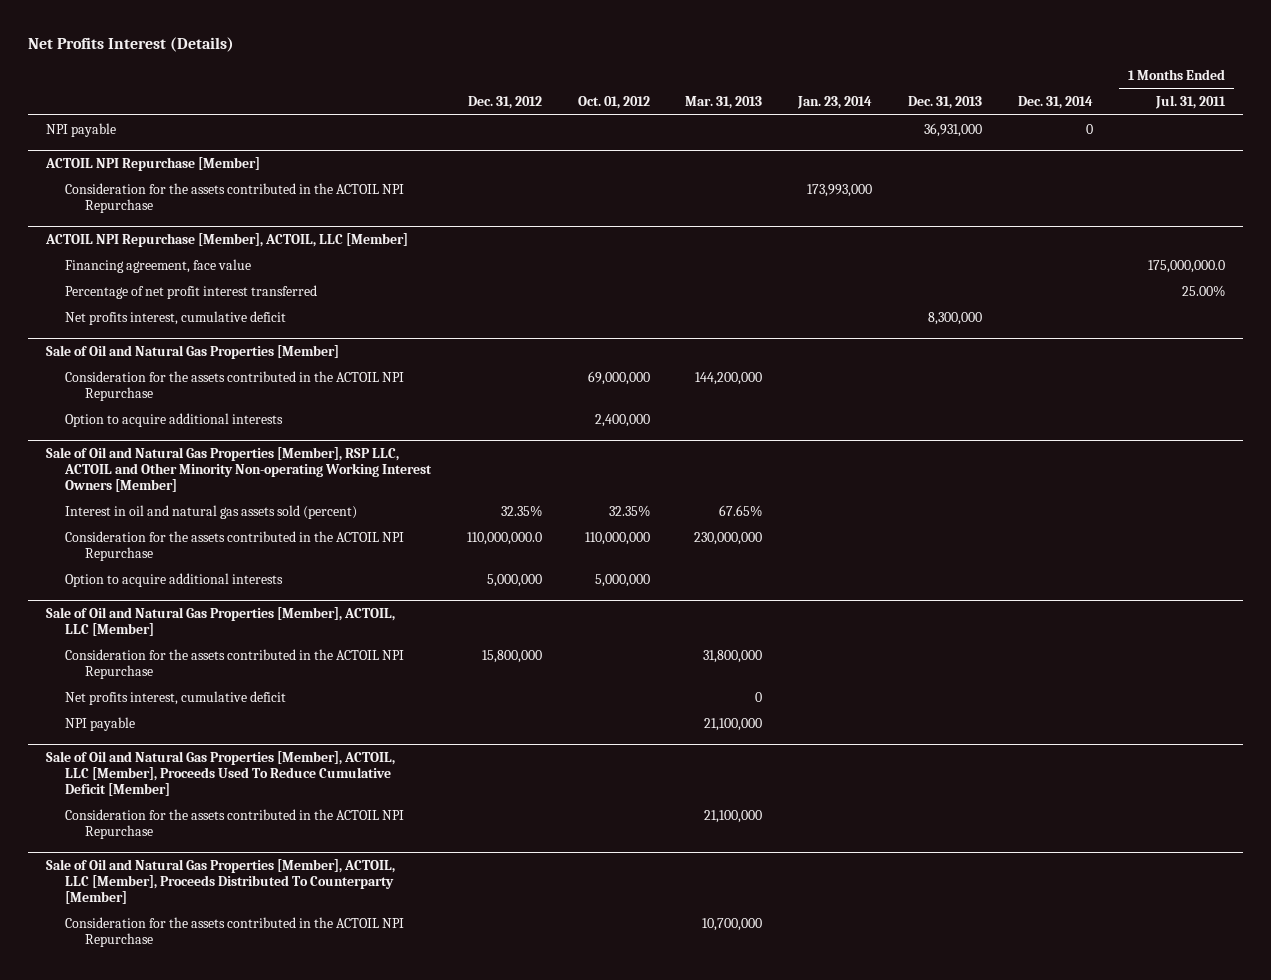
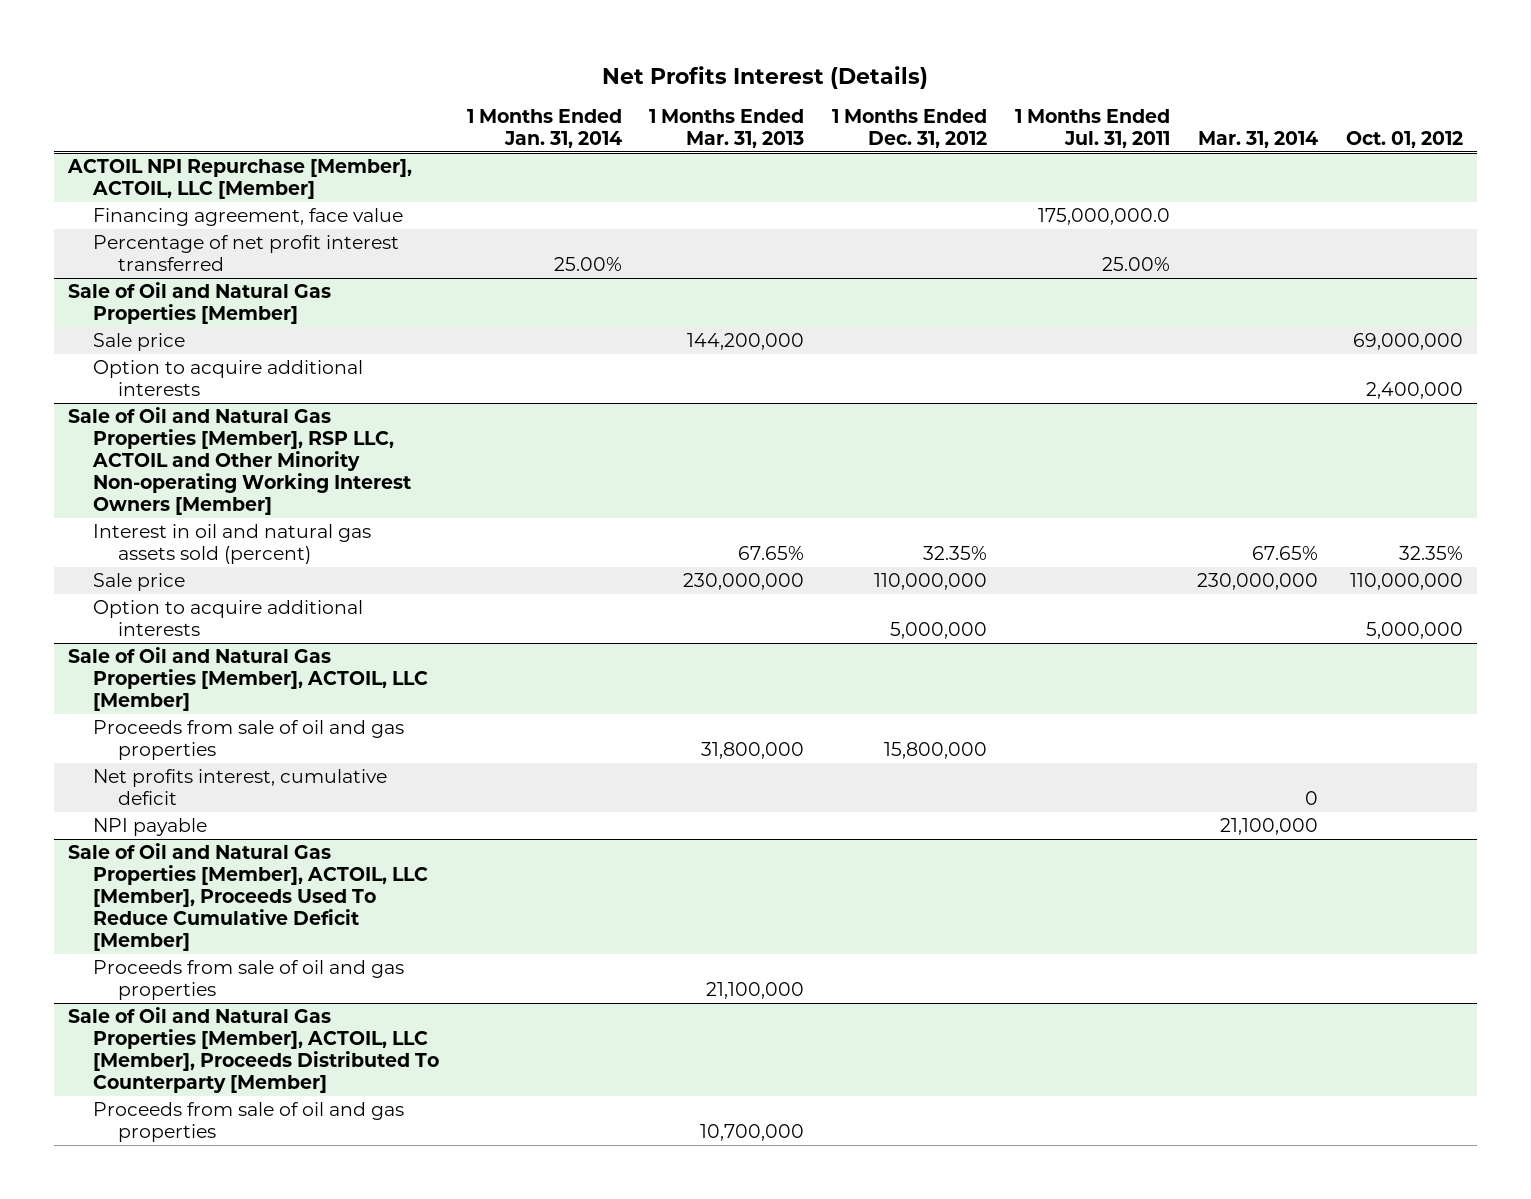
- | Dec. 31, 2012 | Oct. 01, 2012 | Mar. 31, 2013 | Jan. 23, 2014 | Dec. 31, 2013 | Dec. 31, 2014 | 1 Months Ended Jul. 31, 2011
+ | 1 Months Ended Jan. 31, 2014 | 1 Months Ended Mar. 31, 2013 | 1 Months Ended Dec. 31, 2012 | 1 Months Ended Jul. 31, 2011 | Mar. 31, 2014 | Oct. 01, 2012
- NPI payable | | | | | 36,931,000 | 0 |
- ACTOIL NPI Repurchase [Member]
- Consideration for the assets contributed in the ACTOIL NPI Repurchase | | | | 173,993,000 | | |
@ ACTOIL NPI Repurchase [Member], ACTOIL, LLC [Member]
- Net profits interest, cumulative deficit | | | | | 8,300,000 | |
@ Sale of Oil and Natural Gas Properties [Member]
- Consideration for the assets contributed in the ACTOIL NPI Repurchase | | 69,000,000 | 144,200,000 | | | |
+ Sale price | | 144,200,000 | | | | 69,000,000
@ Sale of Oil and Natural Gas Properties [Member], RSP LLC, ACTOIL and Other Minority Non-operating Working Interest Owners [Member]
- Consideration for the assets contributed in the ACTOIL NPI Repurchase | 110,000,000.0 | 110,000,000 | 230,000,000 | | | |
+ Sale price | | 230,000,000 | 110,000,000 | | 230,000,000 | 110,000,000
@ Sale of Oil and Natural Gas Properties [Member], ACTOIL, LLC [Member]
- Consideration for the assets contributed in the ACTOIL NPI Repurchase | 15,800,000 | | 31,800,000 | | | |
+ Proceeds from sale of oil and gas properties | | 31,800,000 | 15,800,000 | | |
@ Sale of Oil and Natural Gas Properties [Member], ACTOIL, LLC [Member], Proceeds Used To Reduce Cumulative Deficit [Member]
- Consideration for the assets contributed in the ACTOIL NPI Repurchase | | | 21,100,000 | | | |
+ Proceeds from sale of oil and gas properties | | 21,100,000 | | | |
@ Sale of Oil and Natural Gas Properties [Member], ACTOIL, LLC [Member], Proceeds Distributed To Counterparty [Member]
- Consideration for the assets contributed in the ACTOIL NPI Repurchase | | | 10,700,000 | | | |
+ Proceeds from sale of oil and gas properties | | 10,700,000 | | | |

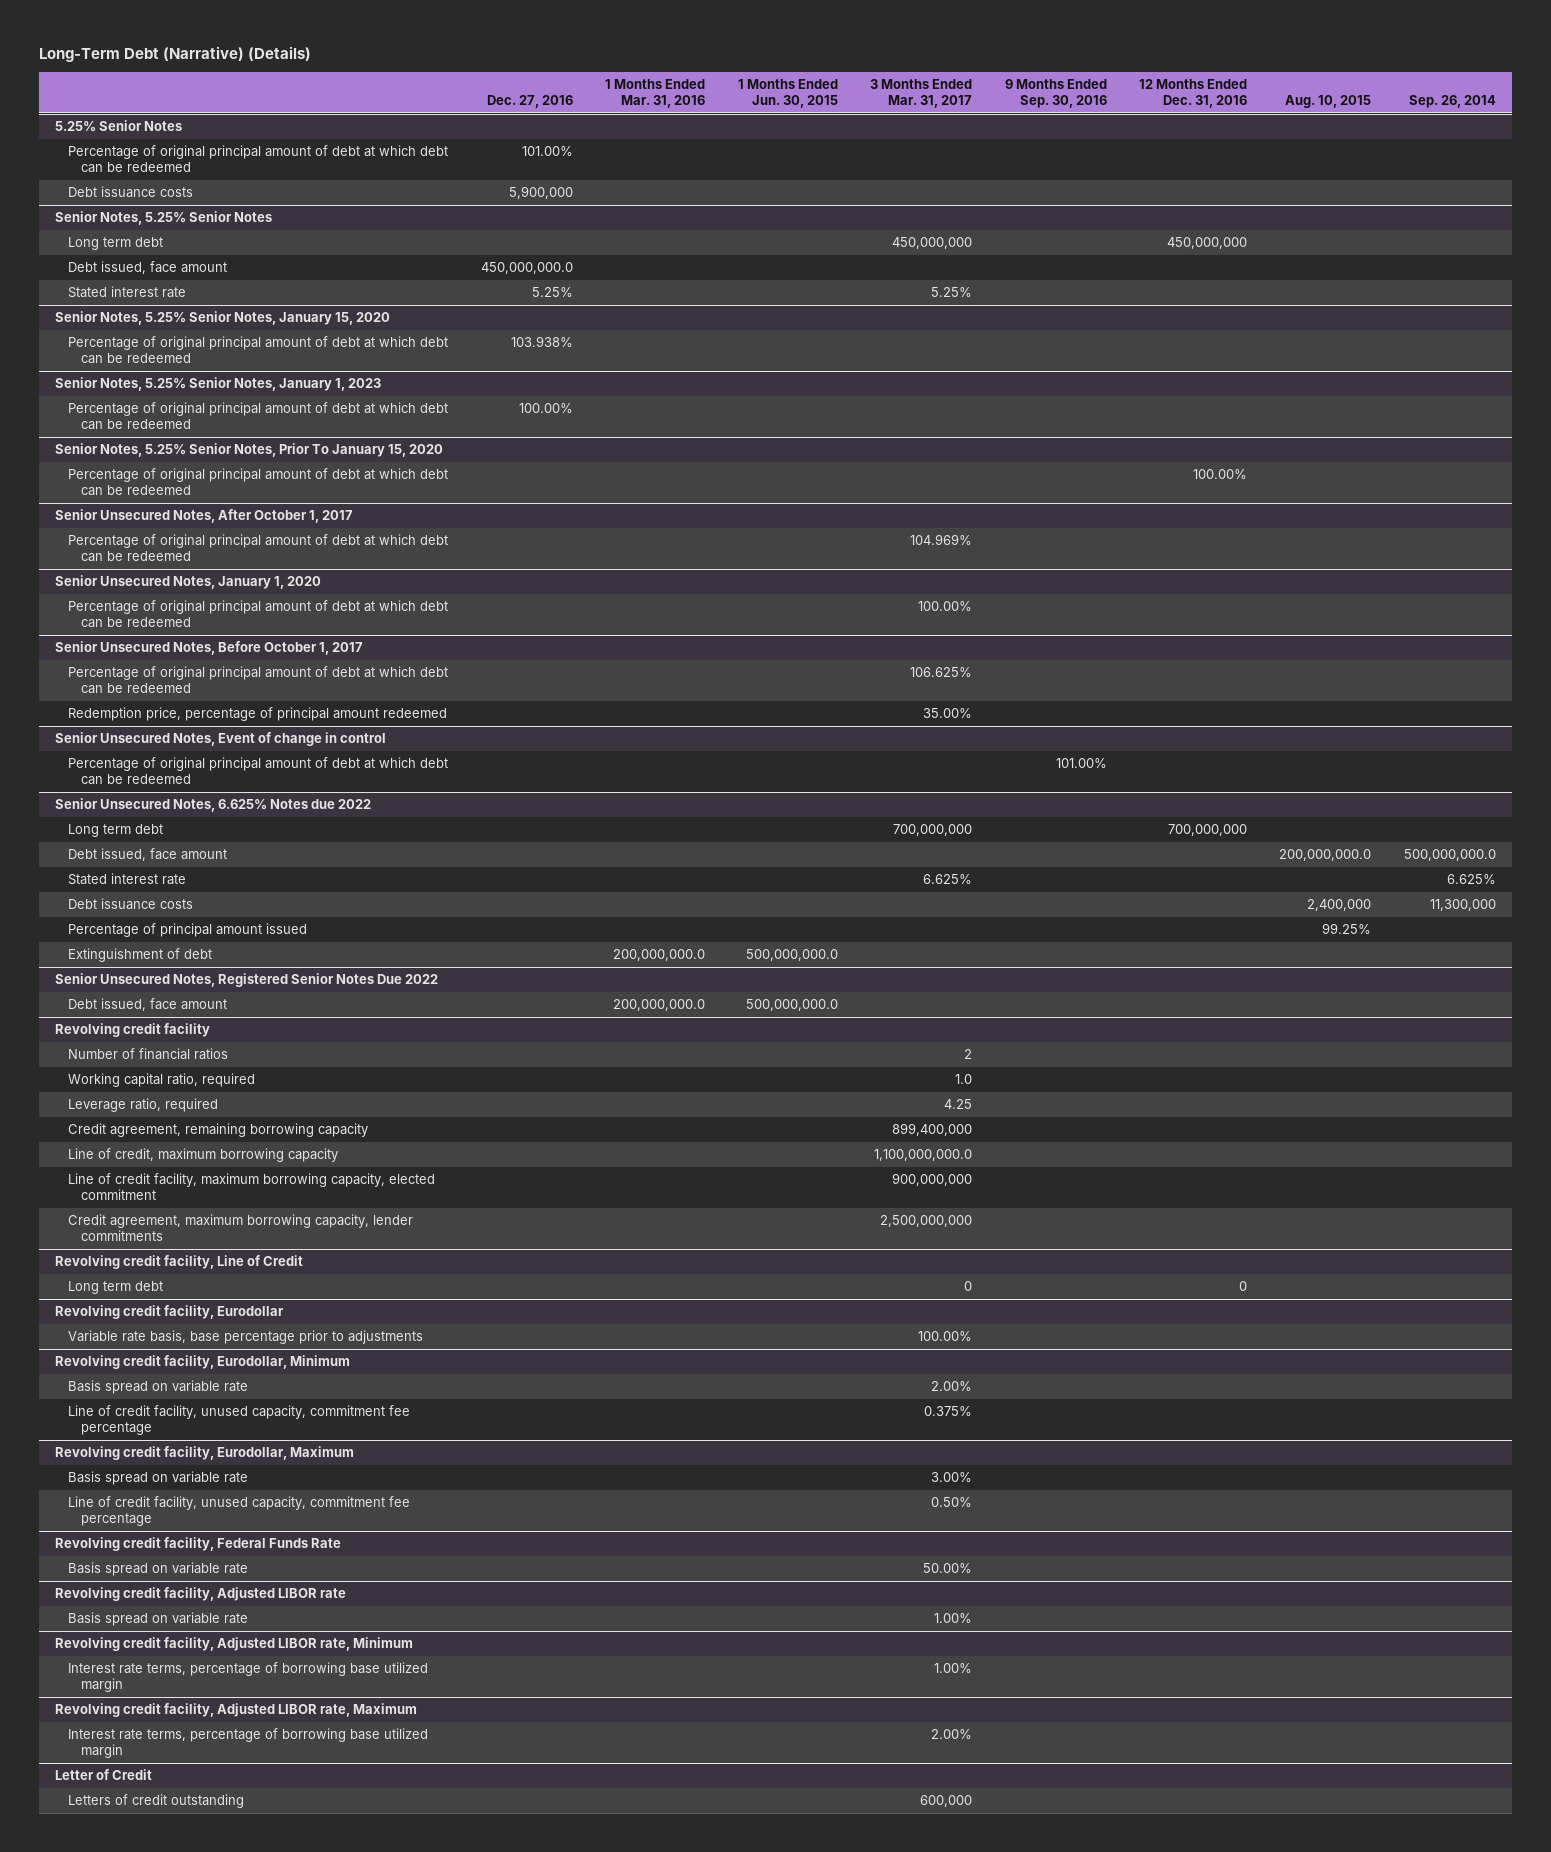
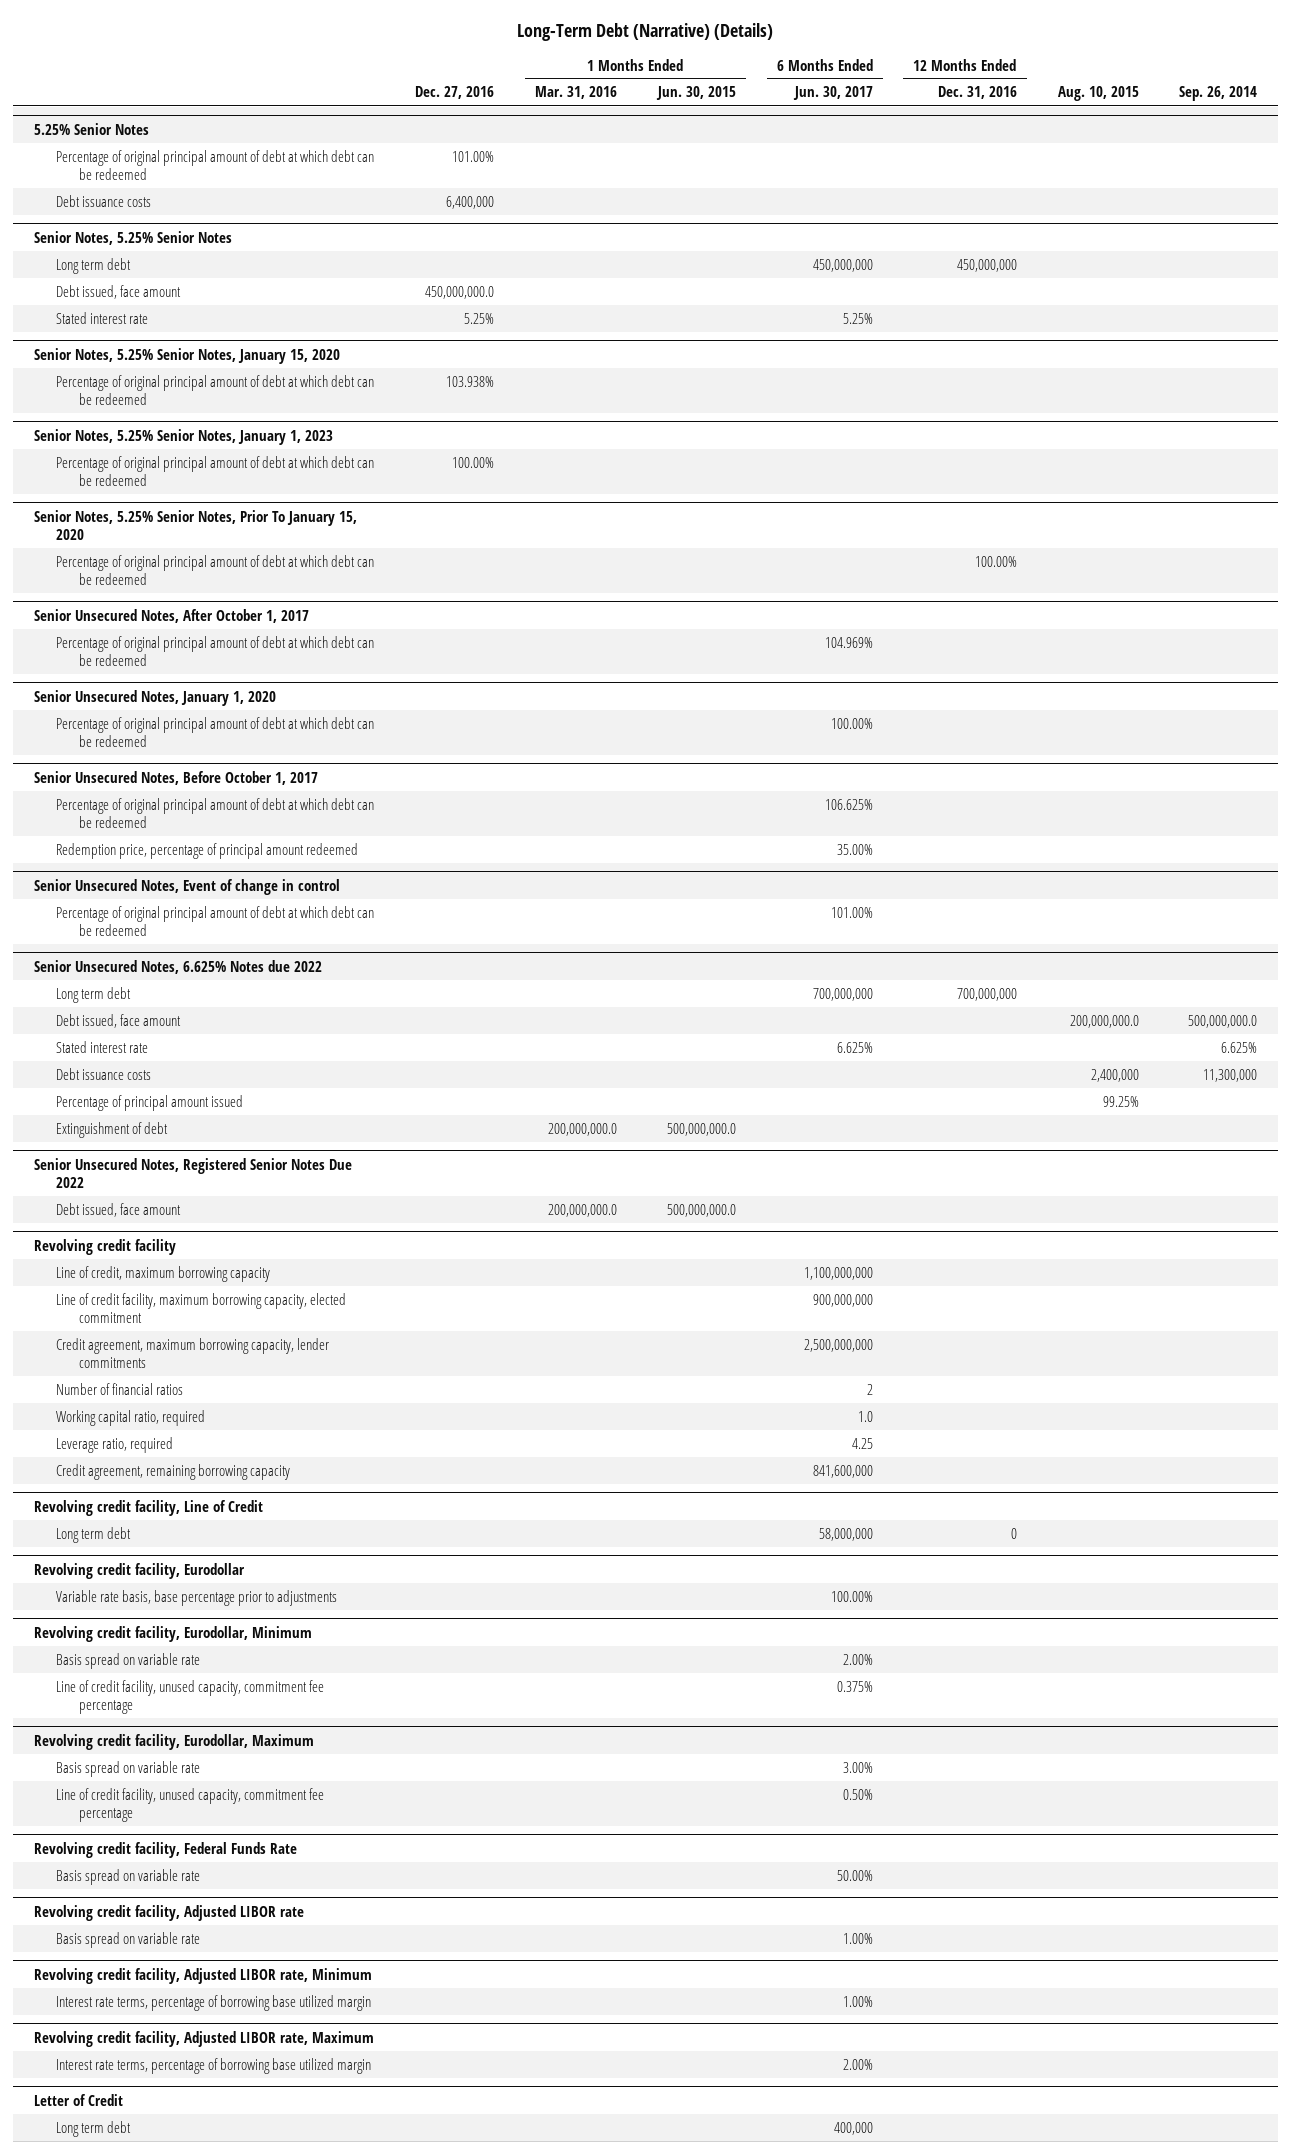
- | Dec. 27, 2016 | 1 Months Ended Mar. 31, 2016 | 1 Months Ended Jun. 30, 2015 | 3 Months Ended Mar. 31, 2017 | 9 Months Ended Sep. 30, 2016 | 12 Months Ended Dec. 31, 2016 | Aug. 10, 2015 | Sep. 26, 2014
+ | Dec. 27, 2016 | 1 Months Ended Mar. 31, 2016 | 1 Months Ended Jun. 30, 2015 | 6 Months Ended Jun. 30, 2017 | 12 Months Ended Dec. 31, 2016 | Aug. 10, 2015 | Sep. 26, 2014
@ 5.25% Senior Notes
- Debt issuance costs | 5,900,000 | | | | | | |
+ Debt issuance costs | 6,400,000 | | | | | |
@ Revolving credit facility
moved up: Line of credit, maximum borrowing capacity | | | | 1,100,000,000 | | |
moved up: Line of credit facility, maximum borrowing capacity, elected commitment | | | | 900,000,000 | | |
moved up: Credit agreement, maximum borrowing capacity, lender commitments | | | | 2,500,000,000 | | |
@ Letter of Credit
- Letters of credit outstanding | | | | 600,000 | | | |
+ Long term debt | | | | 400,000 | | |

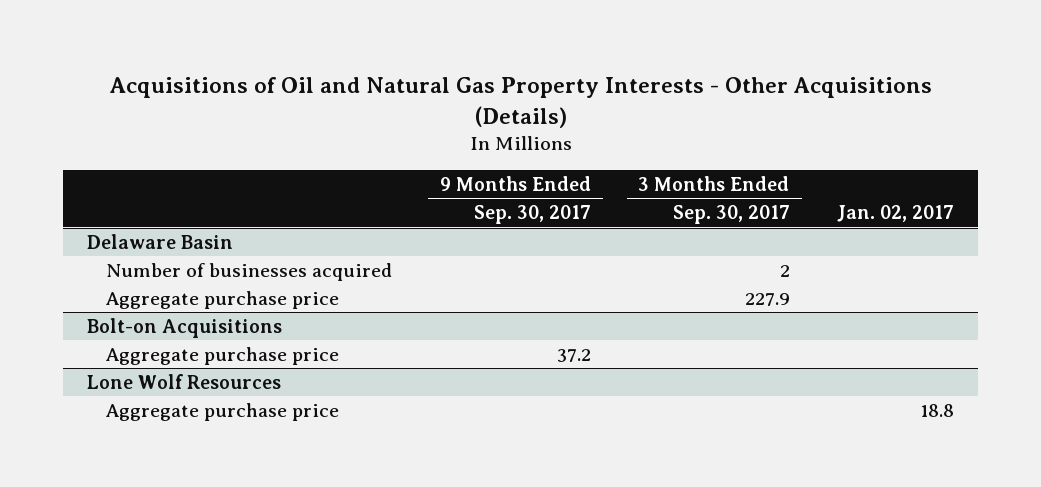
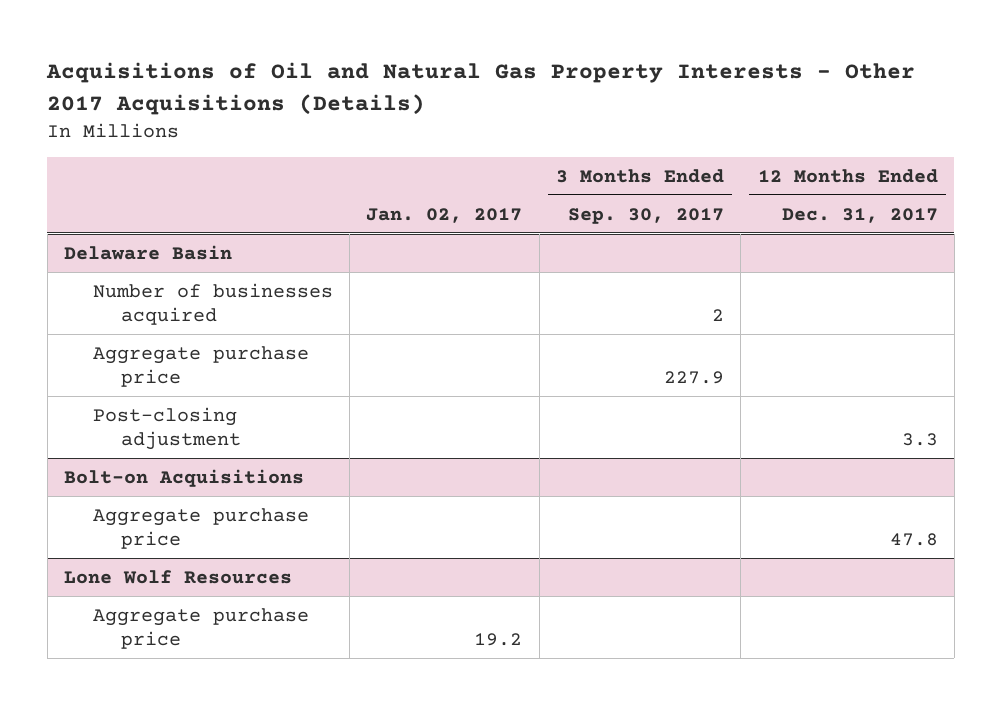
- Acquisitions of Oil and Natural Gas Property Interests - Other Acquisitions (Details)
+ Acquisitions of Oil and Natural Gas Property Interests - Other 2017 Acquisitions (Details)
- | 9 Months Ended Sep. 30, 2017 | 3 Months Ended Sep. 30, 2017 | Jan. 02, 2017
+ | Jan. 02, 2017 | 3 Months Ended Sep. 30, 2017 | 12 Months Ended Dec. 31, 2017
@ Delaware Basin
+ Post-closing adjustment | | | 3.3
@ Lone Wolf Resources
- Aggregate purchase price | | | 18.8
+ Aggregate purchase price | 19.2 | |

